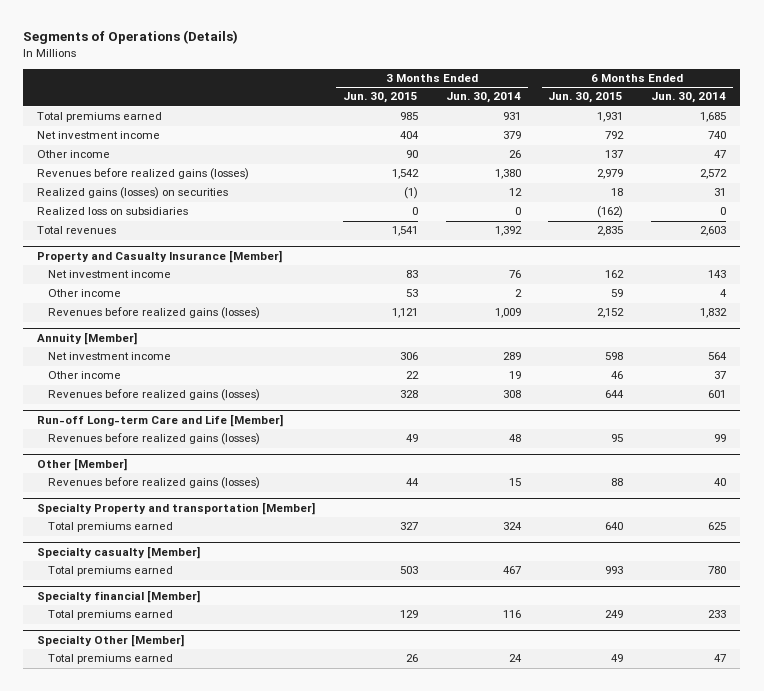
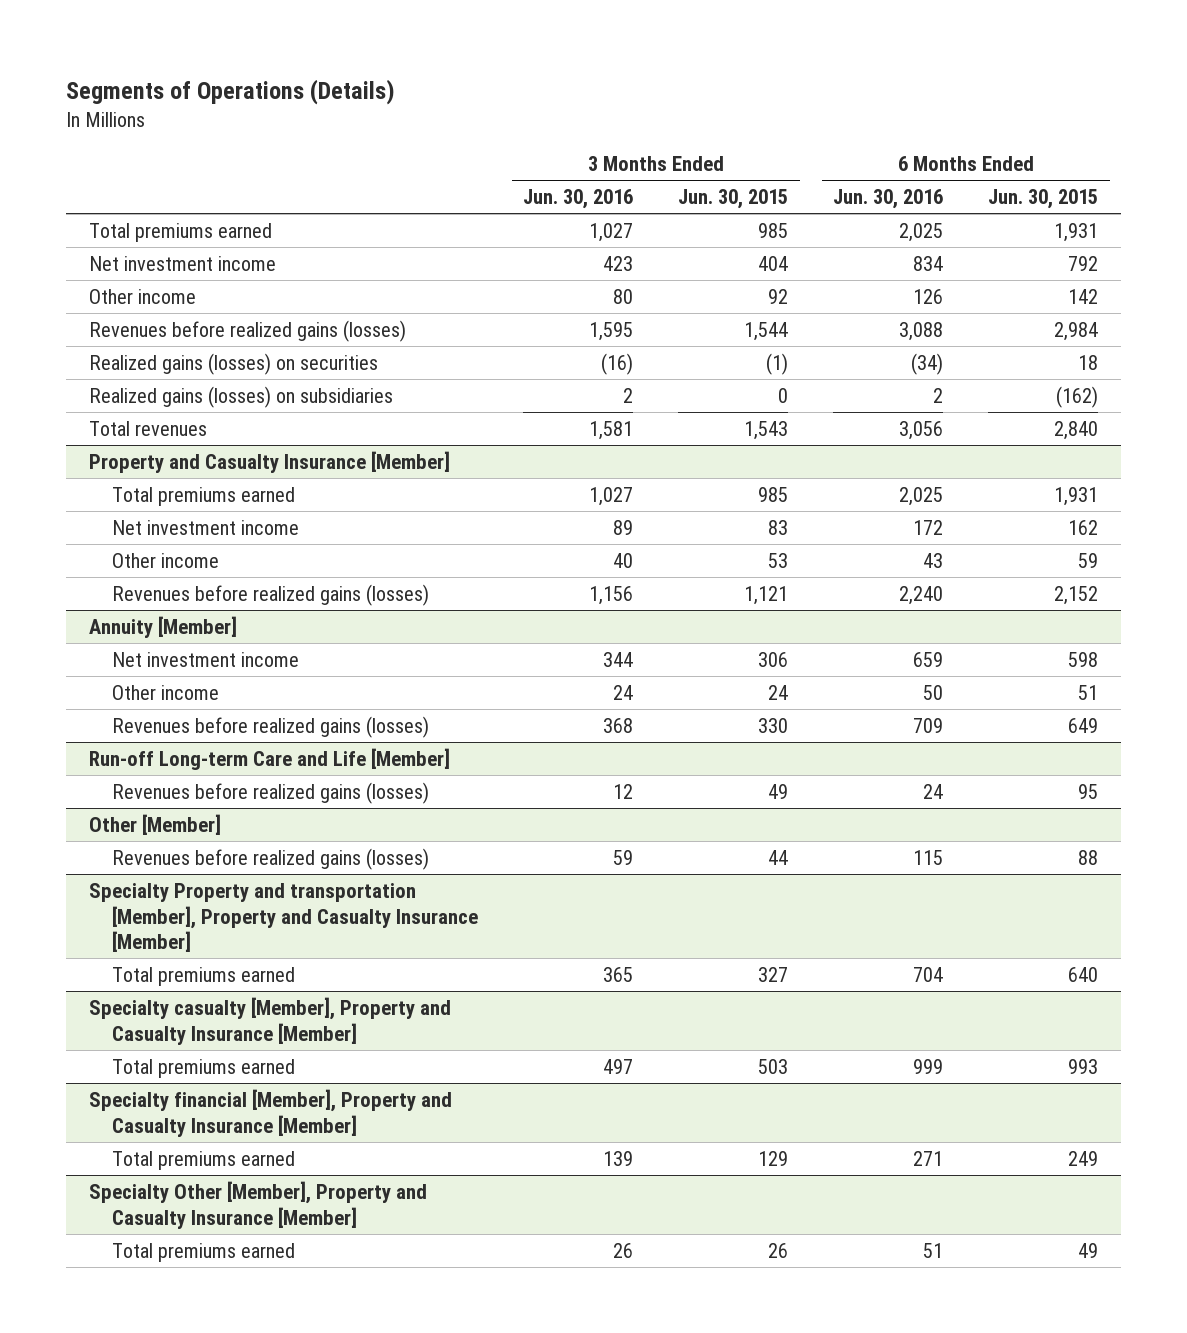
- | 3 Months Ended Jun. 30, 2015 | 3 Months Ended Jun. 30, 2014 | 6 Months Ended Jun. 30, 2015 | 6 Months Ended Jun. 30, 2014
+ | 3 Months Ended Jun. 30, 2016 | 3 Months Ended Jun. 30, 2015 | 6 Months Ended Jun. 30, 2016 | 6 Months Ended Jun. 30, 2015
- Other income | 90 | 26 | 137 | 47
- Revenues before realized gains (losses) | 1,542 | 1,380 | 2,979 | 2,572
+ Other income | 80 | 92 | 126 | 142
+ Revenues before realized gains (losses) | 1,595 | 1,544 | 3,088 | 2,984
- Realized loss on subsidiaries | 0 | 0 | (162) | 0
- Total revenues | 1,541 | 1,392 | 2,835 | 2,603
+ Realized gains (losses) on subsidiaries | 2 | 0 | 2 | (162)
+ Total revenues | 1,581 | 1,543 | 3,056 | 2,840
@ Property and Casualty Insurance [Member]
+ Total premiums earned | 1,027 | 985 | 2,025 | 1,931
@ Annuity [Member]
- Other income | 22 | 19 | 46 | 37
- Revenues before realized gains (losses) | 328 | 308 | 644 | 601
+ Other income | 24 | 24 | 50 | 51
+ Revenues before realized gains (losses) | 368 | 330 | 709 | 649
- Specialty Property and transportation [Member]
+ Specialty Property and transportation [Member], Property and Casualty Insurance [Member]
- Specialty casualty [Member]
+ Specialty casualty [Member], Property and Casualty Insurance [Member]
- Specialty financial [Member]
+ Specialty financial [Member], Property and Casualty Insurance [Member]
- Specialty Other [Member]
+ Specialty Other [Member], Property and Casualty Insurance [Member]

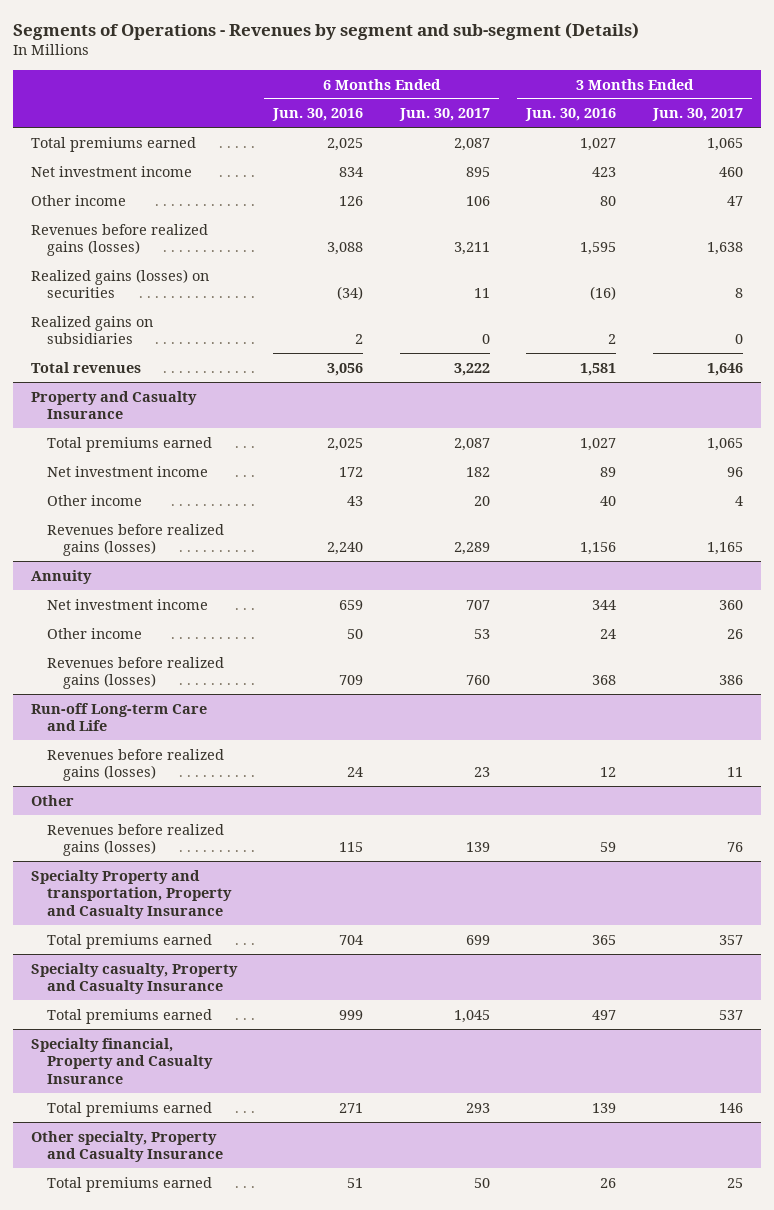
- Segments of Operations (Details)
+ Segments of Operations - Revenues by segment and sub-segment (Details)
- | 3 Months Ended Jun. 30, 2016 | 3 Months Ended Jun. 30, 2015 | 6 Months Ended Jun. 30, 2016 | 6 Months Ended Jun. 30, 2015
+ | 6 Months Ended Jun. 30, 2016 | 6 Months Ended Jun. 30, 2017 | 3 Months Ended Jun. 30, 2016 | 3 Months Ended Jun. 30, 2017
- Realized gains (losses) on subsidiaries | 2 | 0 | 2 | (162)
+ Realized gains on subsidiaries | 2 | 0 | 2 | 0
- Property and Casualty Insurance [Member]
+ Property and Casualty Insurance
- Annuity [Member]
+ Annuity
- Run-off Long-term Care and Life [Member]
+ Run-off Long-term Care and Life
- Other [Member]
+ Other
- Specialty Property and transportation [Member], Property and Casualty Insurance [Member]
+ Specialty Property and transportation, Property and Casualty Insurance
- Specialty casualty [Member], Property and Casualty Insurance [Member]
+ Specialty casualty, Property and Casualty Insurance
- Specialty financial [Member], Property and Casualty Insurance [Member]
+ Specialty financial, Property and Casualty Insurance
- Specialty Other [Member], Property and Casualty Insurance [Member]
+ Other specialty, Property and Casualty Insurance

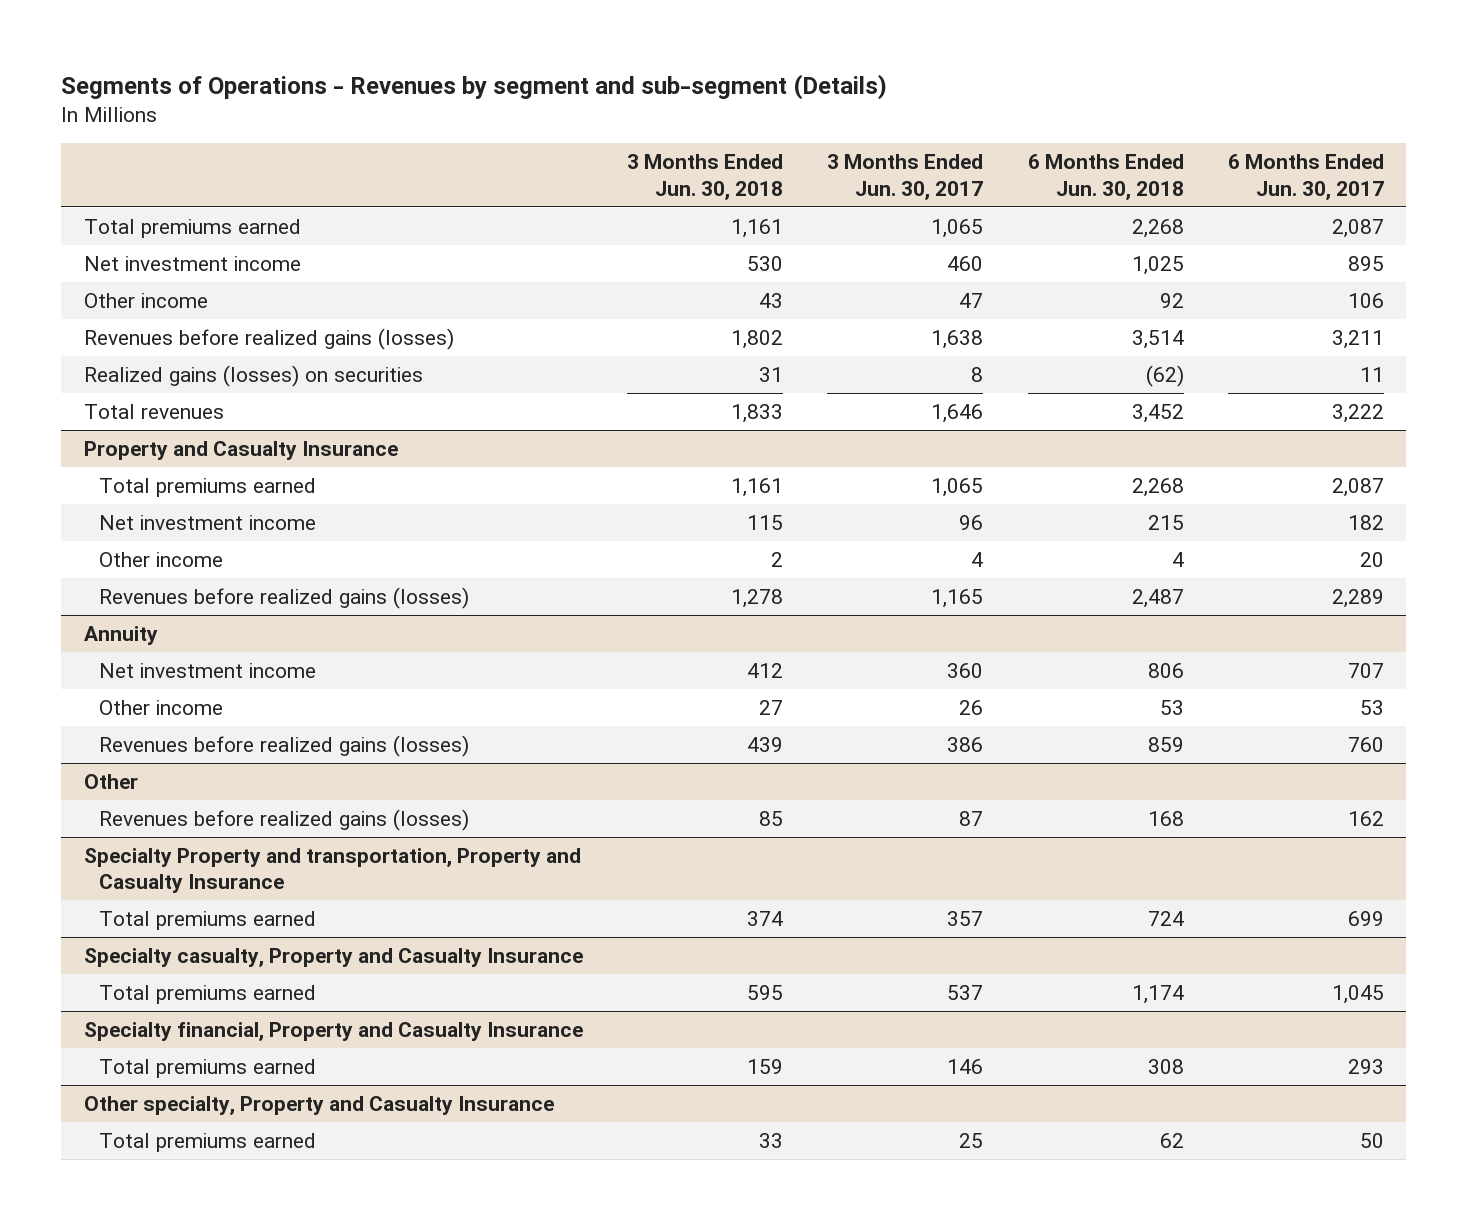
- | 6 Months Ended Jun. 30, 2016 | 6 Months Ended Jun. 30, 2017 | 3 Months Ended Jun. 30, 2016 | 3 Months Ended Jun. 30, 2017
+ | 3 Months Ended Jun. 30, 2018 | 3 Months Ended Jun. 30, 2017 | 6 Months Ended Jun. 30, 2018 | 6 Months Ended Jun. 30, 2017
- Realized gains on subsidiaries | 2 | 0 | 2 | 0
- Run-off Long-term Care and Life
- Revenues before realized gains (losses) | 24 | 23 | 12 | 11
@ Other
- Revenues before realized gains (losses) | 115 | 139 | 59 | 76
+ Revenues before realized gains (losses) | 85 | 87 | 168 | 162

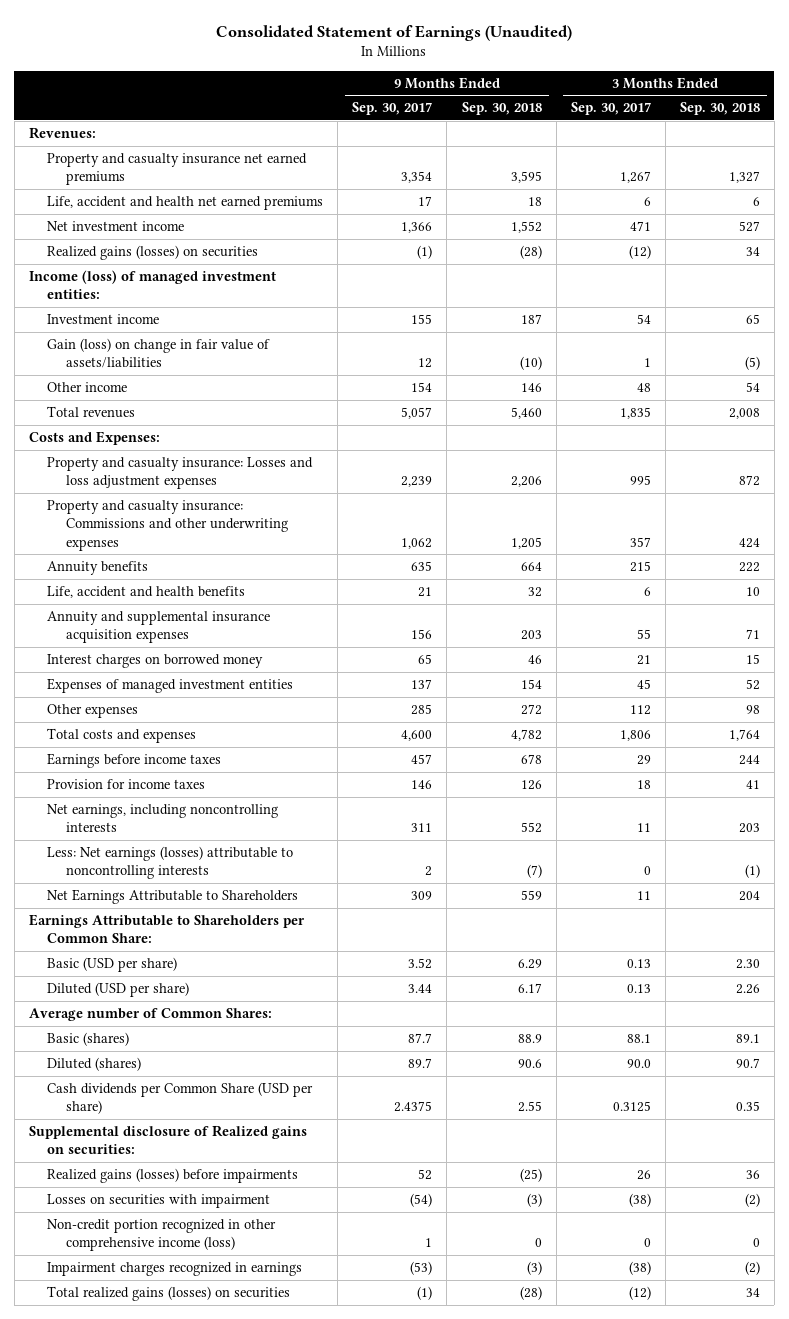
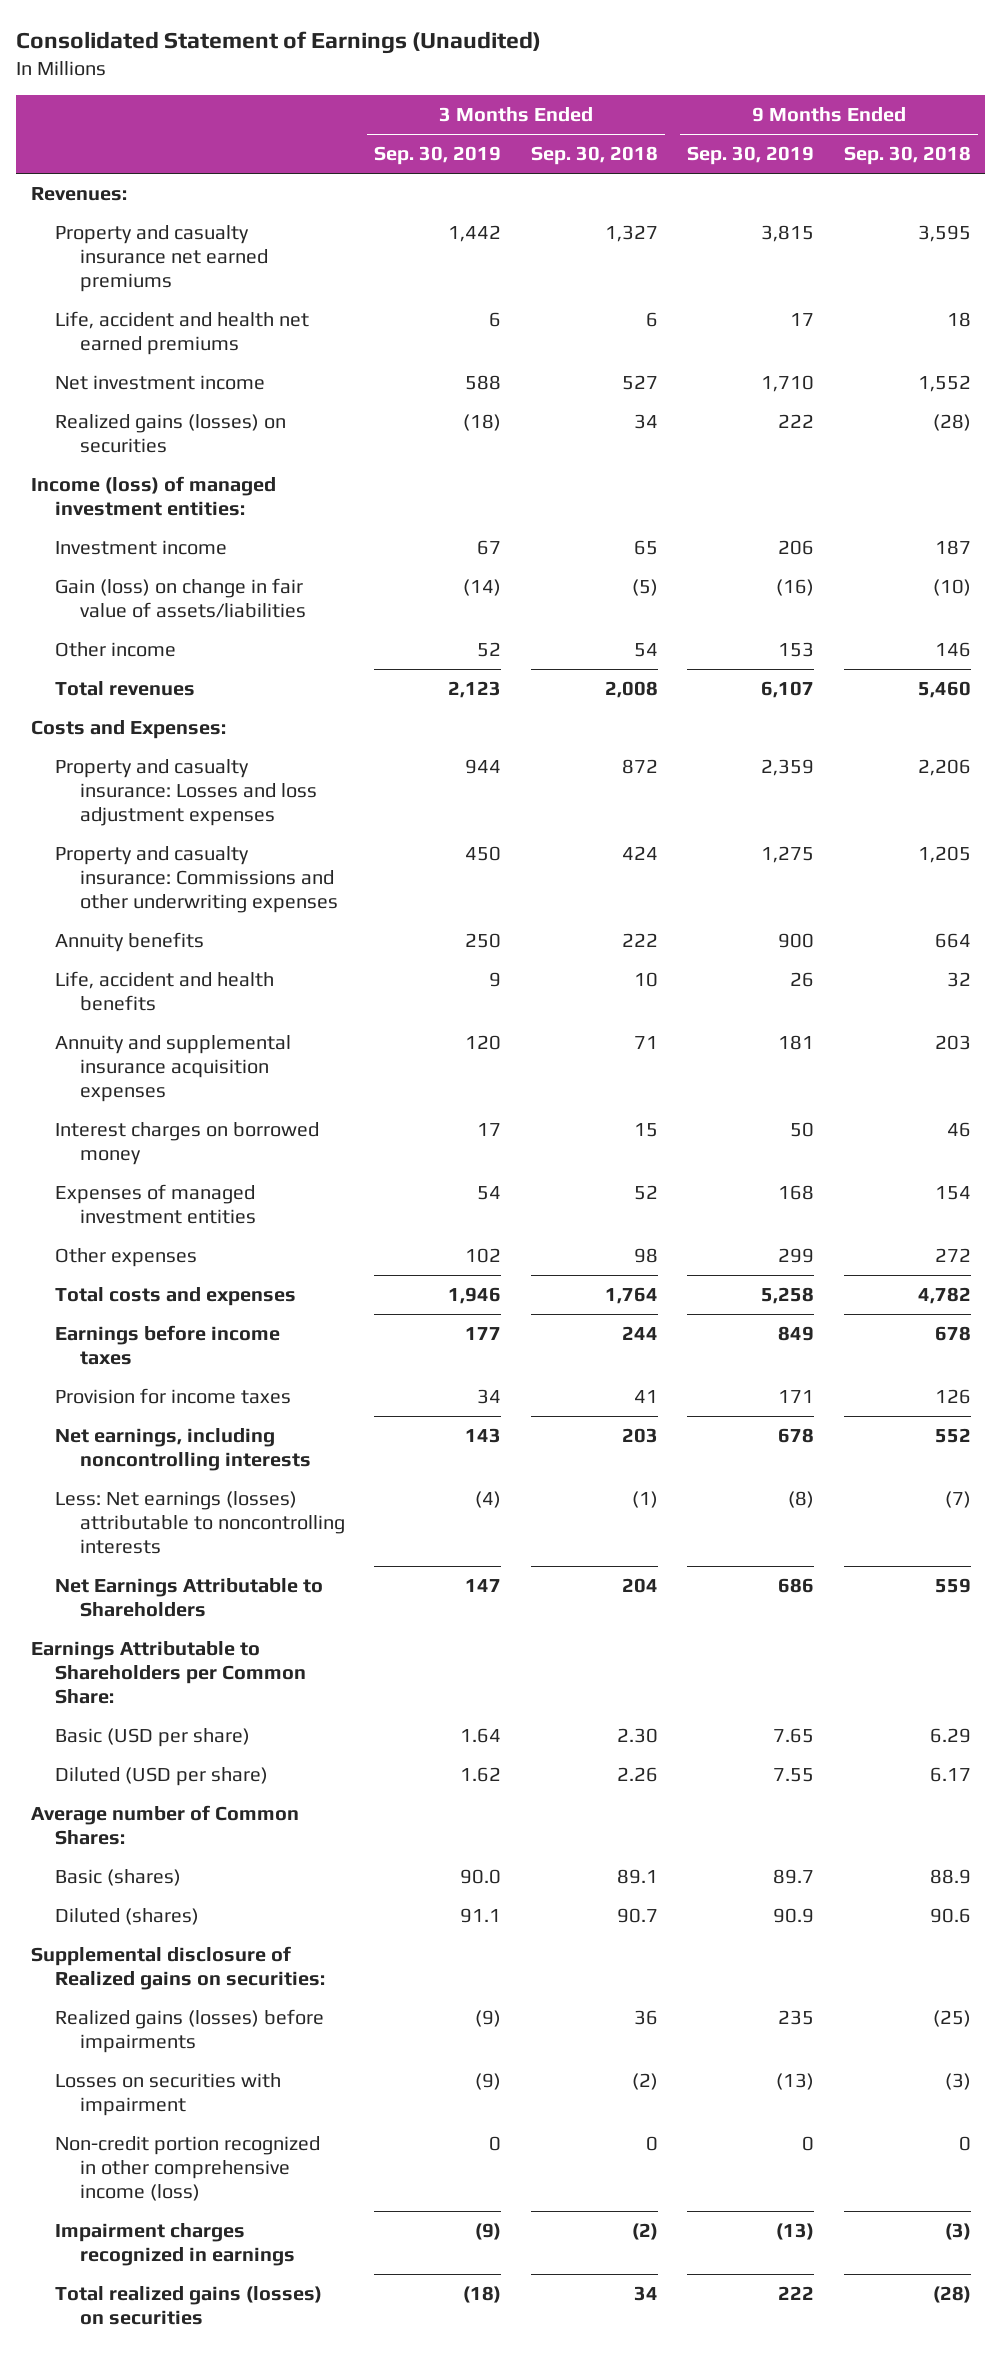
- | 9 Months Ended Sep. 30, 2017 | 9 Months Ended Sep. 30, 2018 | 3 Months Ended Sep. 30, 2017 | 3 Months Ended Sep. 30, 2018
+ | 3 Months Ended Sep. 30, 2019 | 3 Months Ended Sep. 30, 2018 | 9 Months Ended Sep. 30, 2019 | 9 Months Ended Sep. 30, 2018
- Cash dividends per Common Share (USD per share) | 2.4375 | 2.55 | 0.3125 | 0.35

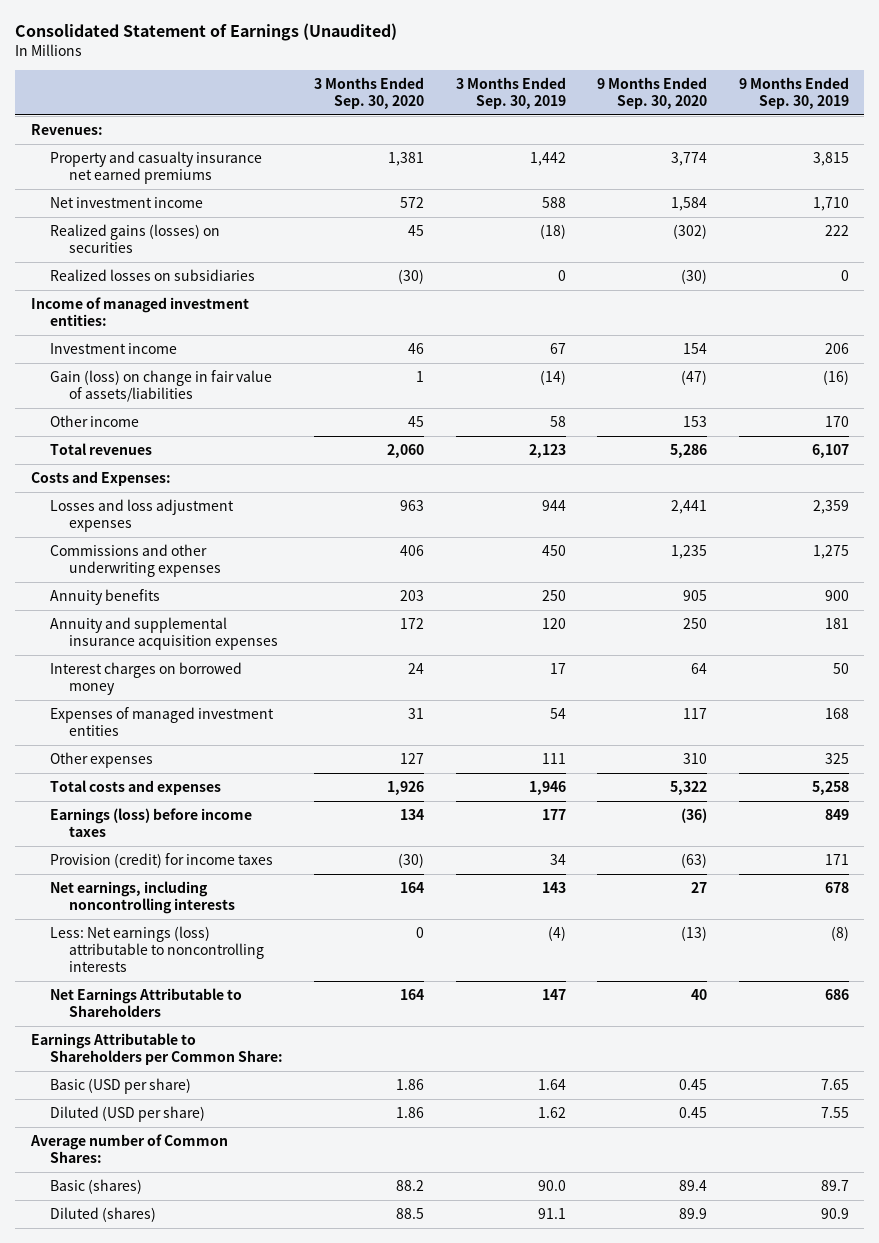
- | 3 Months Ended Sep. 30, 2019 | 3 Months Ended Sep. 30, 2018 | 9 Months Ended Sep. 30, 2019 | 9 Months Ended Sep. 30, 2018
+ | 3 Months Ended Sep. 30, 2020 | 3 Months Ended Sep. 30, 2019 | 9 Months Ended Sep. 30, 2020 | 9 Months Ended Sep. 30, 2019
- Life, accident and health net earned premiums | 6 | 6 | 17 | 18
- Income (loss) of managed investment entities:
+ Realized losses on subsidiaries | (30) | 0 | (30) | 0
+ Income of managed investment entities:
- Other income | 52 | 54 | 153 | 146
+ Other income | 45 | 58 | 153 | 170
- Property and casualty insurance: Losses and loss adjustment expenses | 944 | 872 | 2,359 | 2,206
- Property and casualty insurance: Commissions and other underwriting expenses | 450 | 424 | 1,275 | 1,205
+ Losses and loss adjustment expenses | 963 | 944 | 2,441 | 2,359
+ Commissions and other underwriting expenses | 406 | 450 | 1,235 | 1,275
- Life, accident and health benefits | 9 | 10 | 26 | 32
- Other expenses | 102 | 98 | 299 | 272
+ Other expenses | 127 | 111 | 310 | 325
- Earnings before income taxes | 177 | 244 | 849 | 678
- Provision for income taxes | 34 | 41 | 171 | 126
+ Earnings (loss) before income taxes | 134 | 177 | (36) | 849
+ Provision (credit) for income taxes | (30) | 34 | (63) | 171
- Less: Net earnings (losses) attributable to noncontrolling interests | (4) | (1) | (8) | (7)
+ Less: Net earnings (loss) attributable to noncontrolling interests | 0 | (4) | (13) | (8)
- Supplemental disclosure of Realized gains on securities:
- Realized gains (losses) before impairments | (9) | 36 | 235 | (25)
- Losses on securities with impairment | (9) | (2) | (13) | (3)
- Non-credit portion recognized in other comprehensive income (loss) | 0 | 0 | 0 | 0
- Impairment charges recognized in earnings | (9) | (2) | (13) | (3)
- Total realized gains (losses) on securities | (18) | 34 | 222 | (28)

